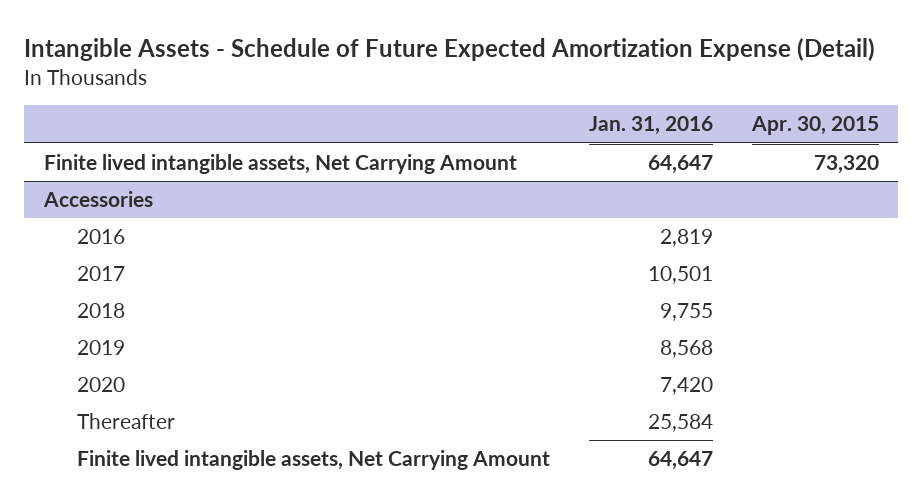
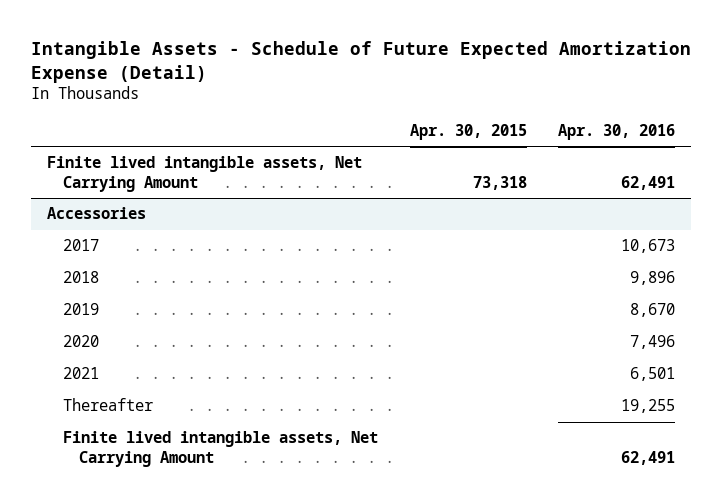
- | Jan. 31, 2016 | Apr. 30, 2015
+ | Apr. 30, 2015 | Apr. 30, 2016
- Finite lived intangible assets, Net Carrying Amount | 64,647 | 73,320
+ Finite lived intangible assets, Net Carrying Amount | 73,318 | 62,491
@ Accessories
- 2016 | 2,819 |
+ 2021 | | 6,501

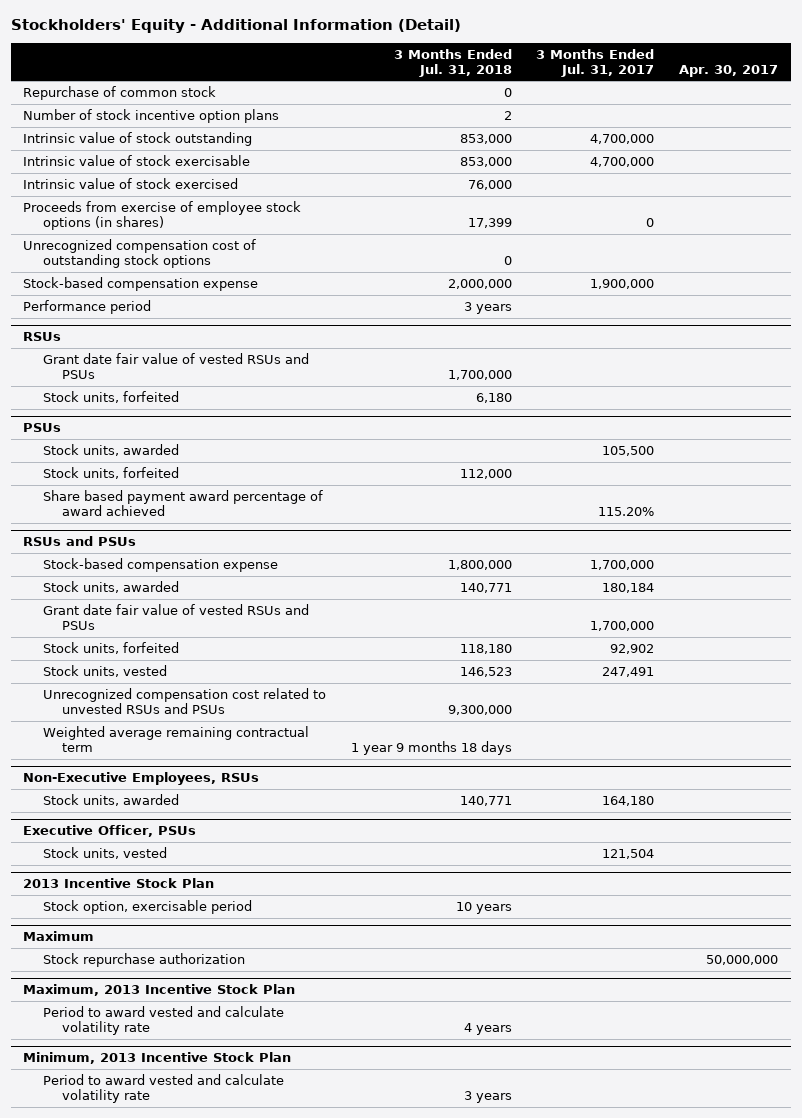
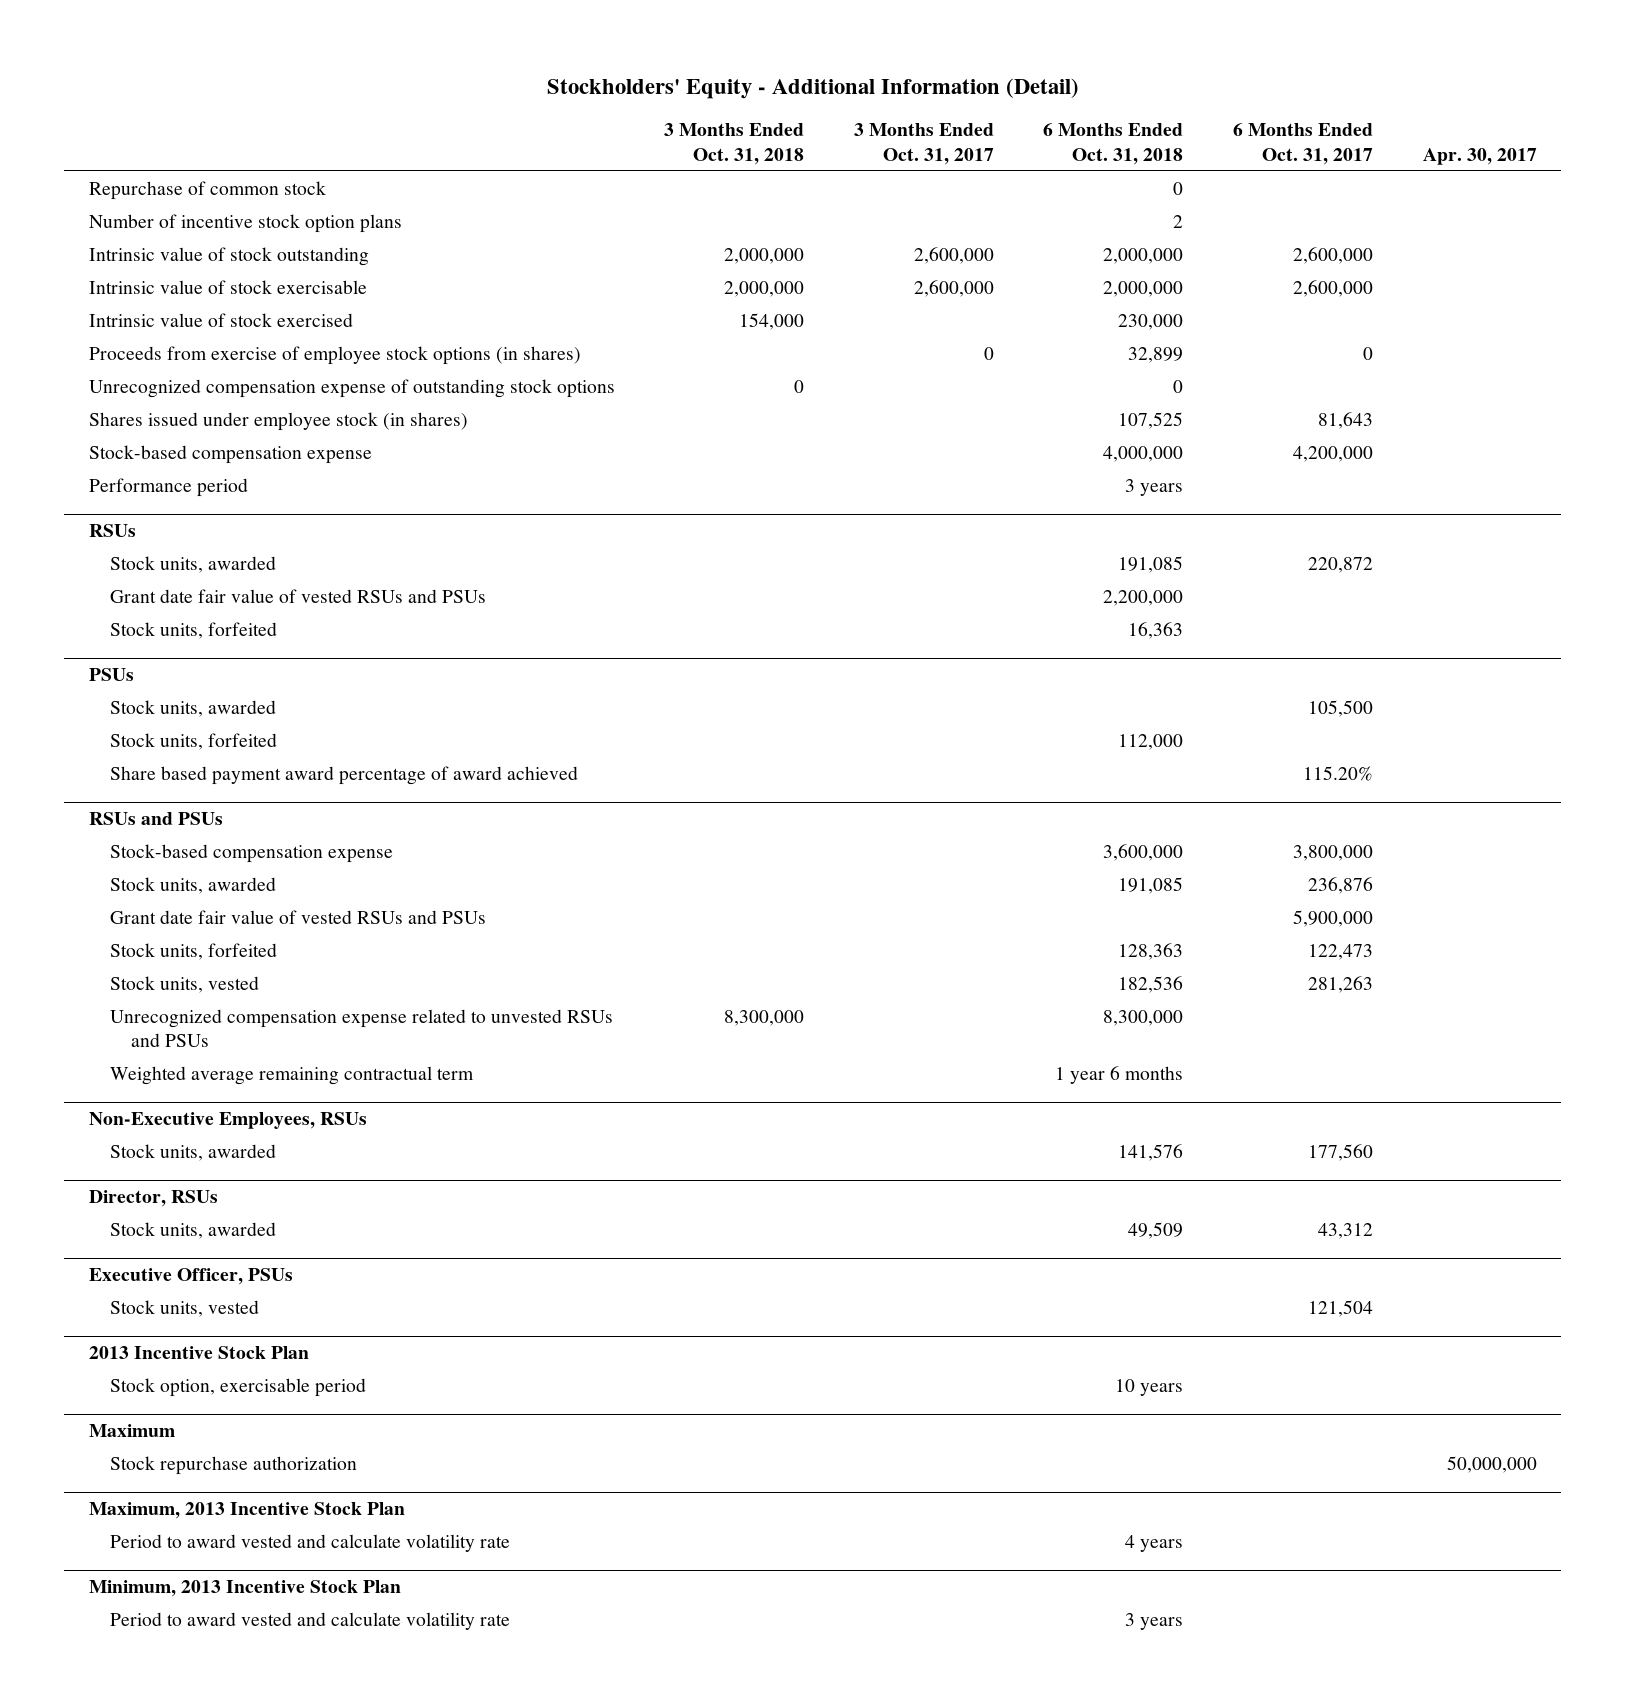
- | 3 Months Ended Jul. 31, 2018 | 3 Months Ended Jul. 31, 2017 | Apr. 30, 2017
+ | 3 Months Ended Oct. 31, 2018 | 3 Months Ended Oct. 31, 2017 | 6 Months Ended Oct. 31, 2018 | 6 Months Ended Oct. 31, 2017 | Apr. 30, 2017
- Number of stock incentive option plans | 2 | |
+ Number of incentive stock option plans | | | 2 | |
- Unrecognized compensation cost of outstanding stock options | 0 | |
+ Unrecognized compensation expense of outstanding stock options | 0 | | 0 | |
+ Shares issued under employee stock (in shares) | | | 107,525 | 81,643 |
@ RSUs
+ Stock units, awarded | | | 191,085 | 220,872 |
@ RSUs and PSUs
- Unrecognized compensation cost related to unvested RSUs and PSUs | 9,300,000 | |
+ Unrecognized compensation expense related to unvested RSUs and PSUs | 8,300,000 | | 8,300,000 | |
+ Director, RSUs
+ Stock units, awarded | | | 49,509 | 43,312 |

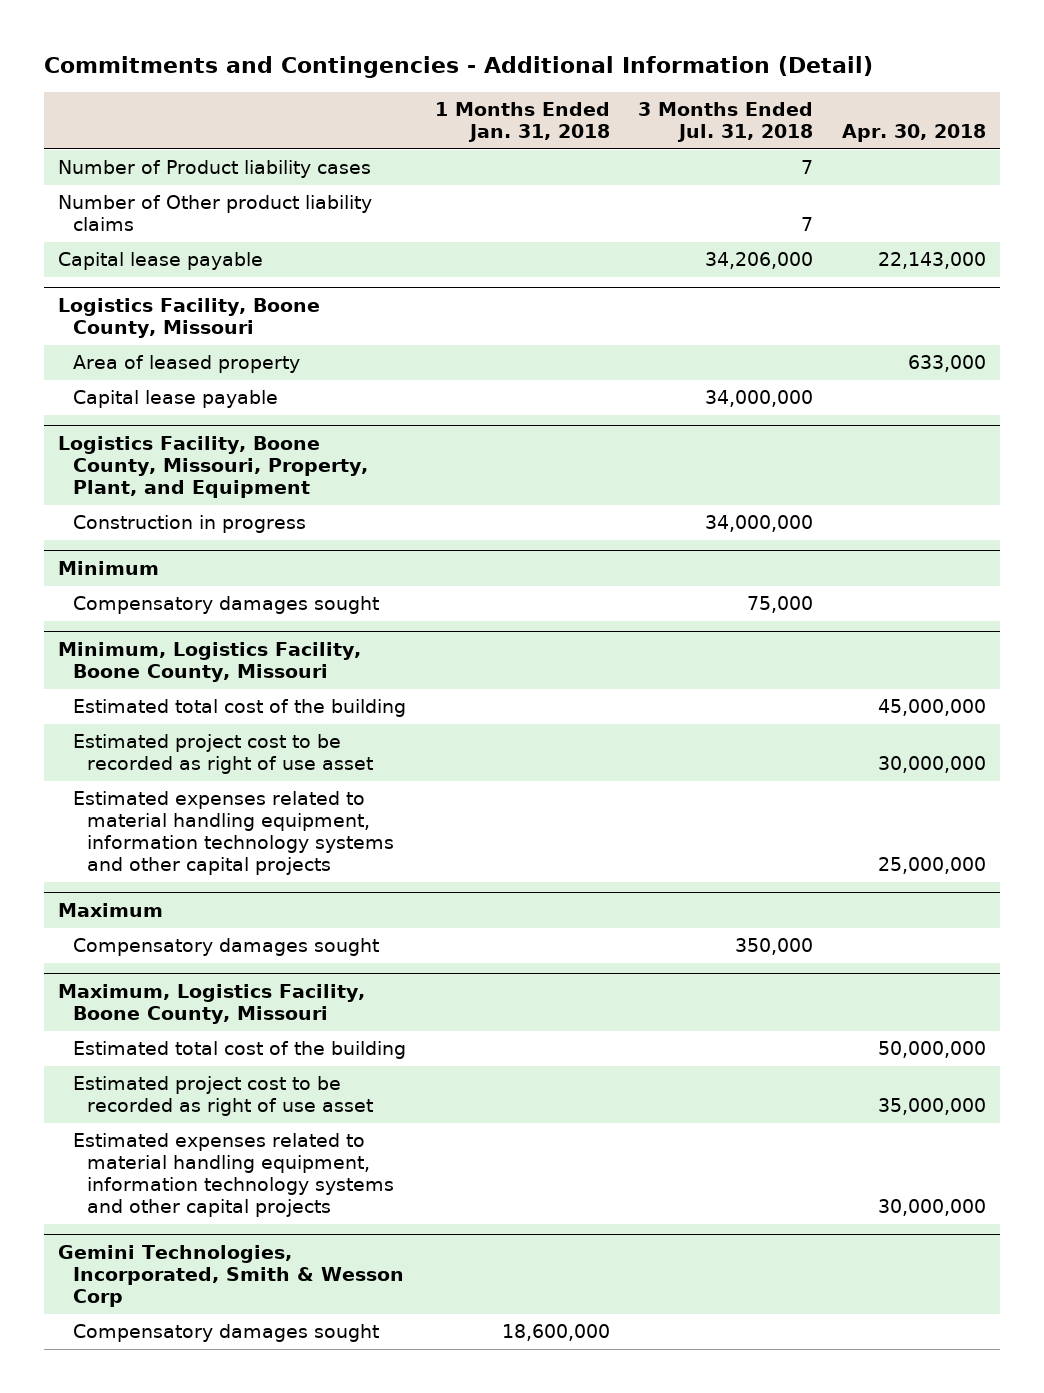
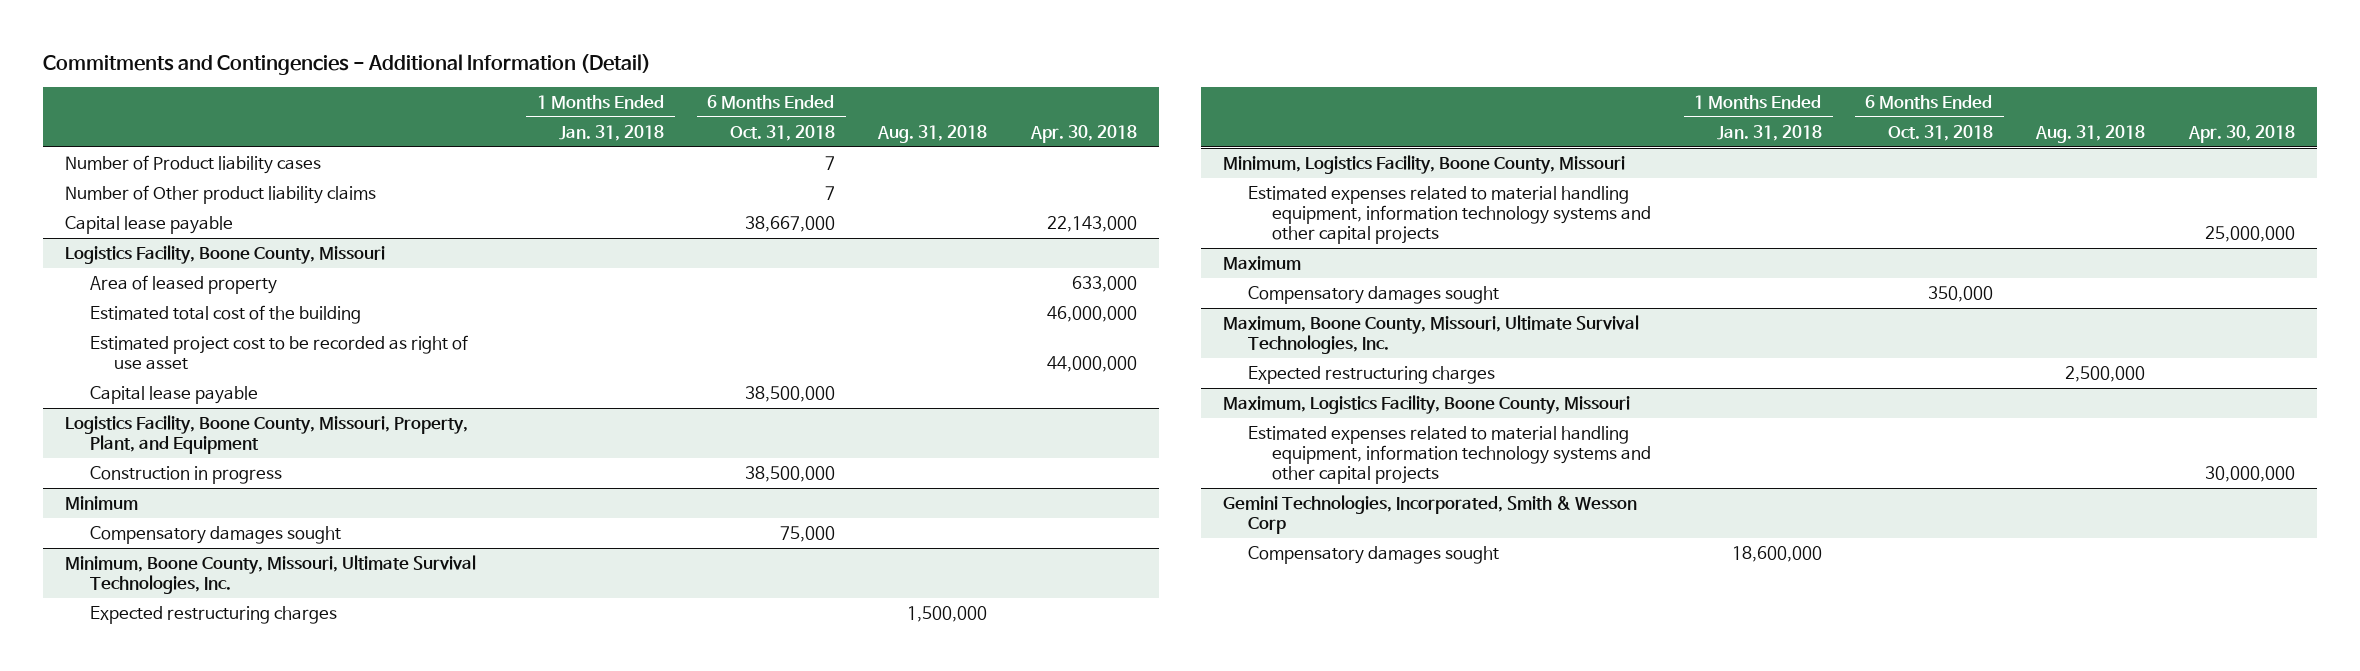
- | 1 Months Ended Jan. 31, 2018 | 3 Months Ended Jul. 31, 2018 | Apr. 30, 2018
+ | 1 Months Ended Jan. 31, 2018 | 6 Months Ended Oct. 31, 2018 | Aug. 31, 2018 | Apr. 30, 2018
@ Logistics Facility, Boone County, Missouri
+ Estimated total cost of the building | | | | 46,000,000
+ Estimated project cost to be recorded as right of use asset | | | | 44,000,000
+ Minimum, Boone County, Missouri, Ultimate Survival Technologies, Inc.
+ Expected restructuring charges | | | 1,500,000 |
@ Minimum, Logistics Facility, Boone County, Missouri
- Estimated total cost of the building | | | 45,000,000
- Estimated project cost to be recorded as right of use asset | | | 30,000,000
+ Maximum, Boone County, Missouri, Ultimate Survival Technologies, Inc.
+ Expected restructuring charges | | | 2,500,000 |
@ Maximum, Logistics Facility, Boone County, Missouri
- Estimated total cost of the building | | | 50,000,000
- Estimated project cost to be recorded as right of use asset | | | 35,000,000

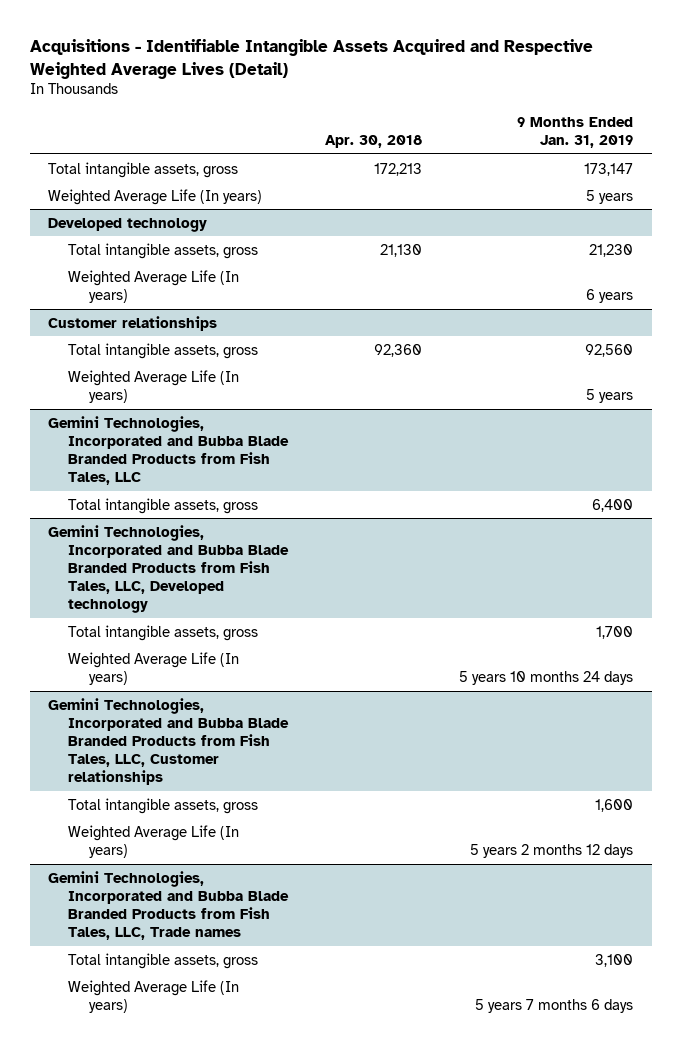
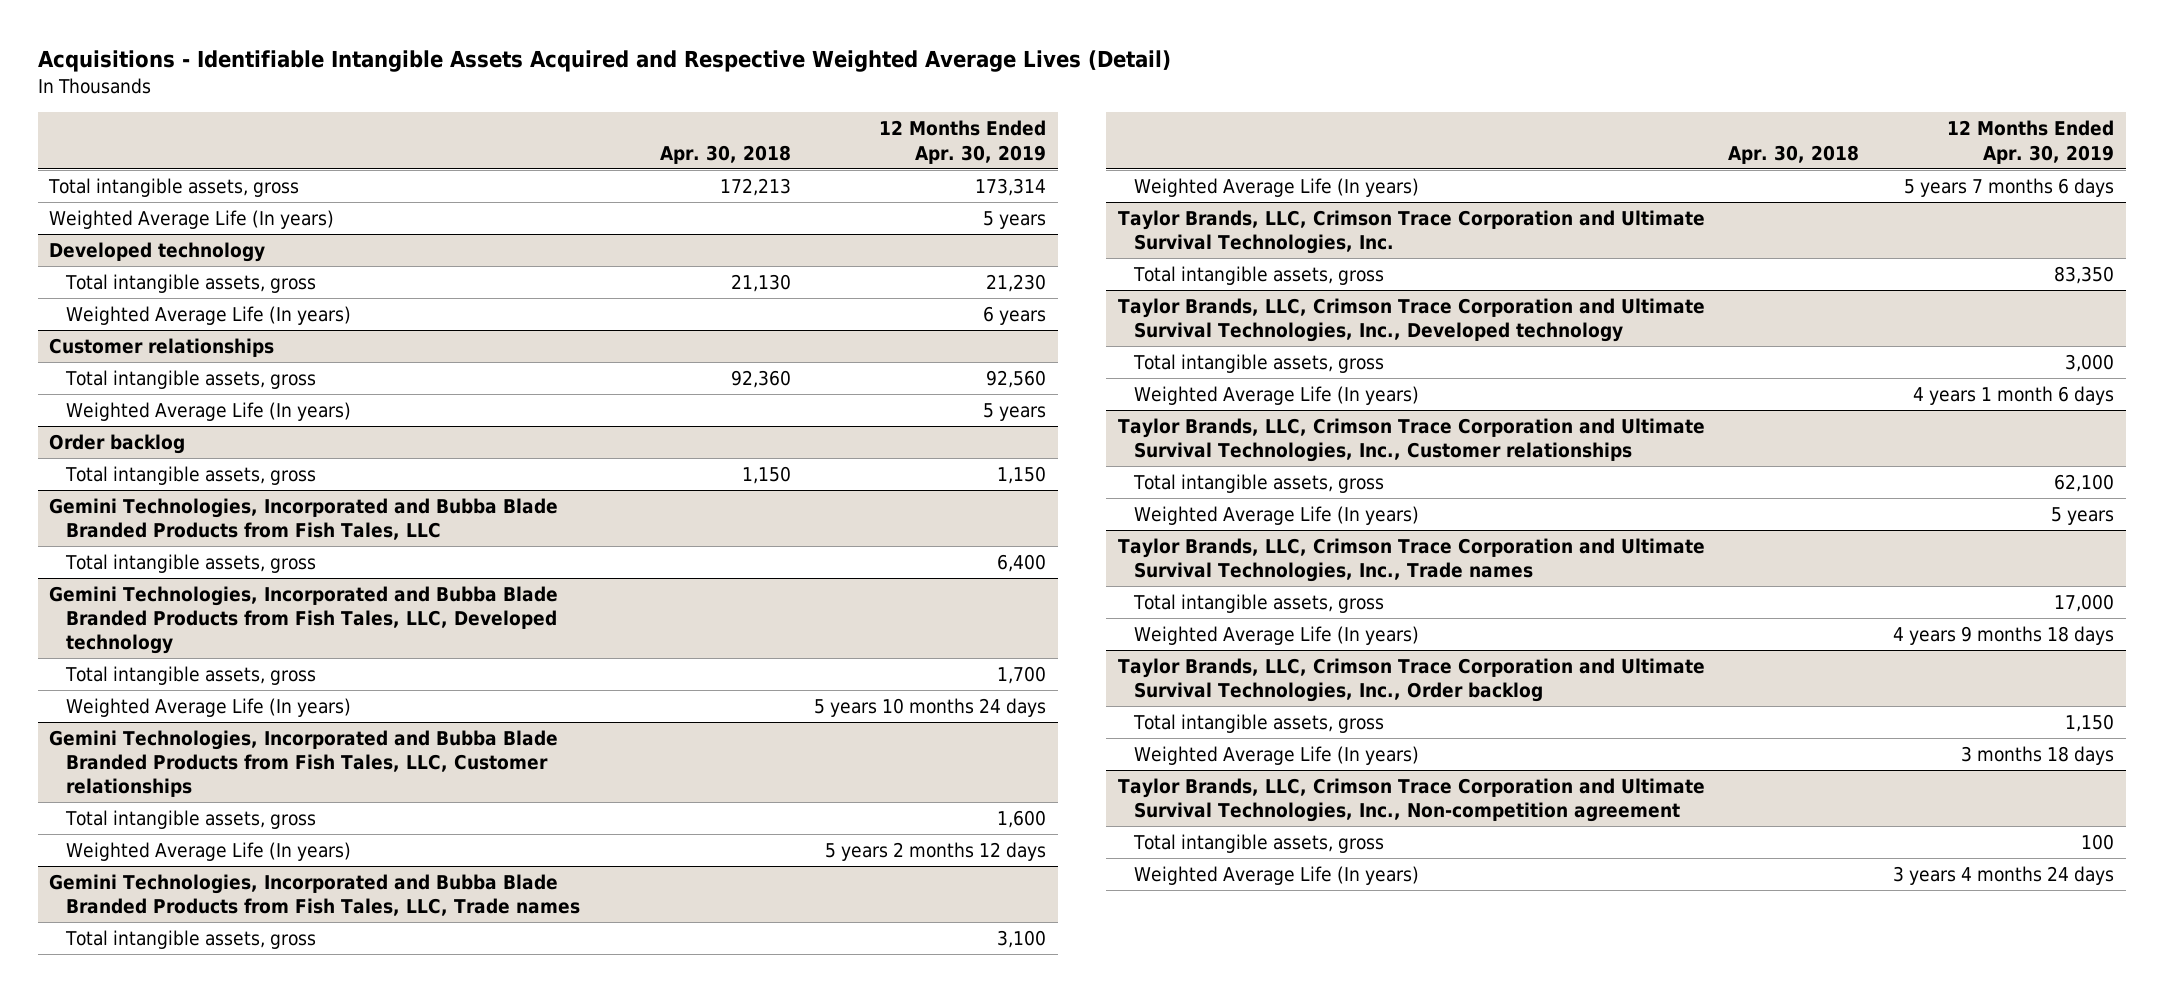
- | Apr. 30, 2018 | 9 Months Ended Jan. 31, 2019
+ | Apr. 30, 2018 | 12 Months Ended Apr. 30, 2019
+ Order backlog
+ Total intangible assets, gross | 1,150 | 1,150
+ Taylor Brands, LLC, Crimson Trace Corporation and Ultimate Survival Technologies, Inc.
+ Total intangible assets, gross | | 83,350
+ Taylor Brands, LLC, Crimson Trace Corporation and Ultimate Survival Technologies, Inc., Developed technology
+ Total intangible assets, gross | | 3,000
+ Weighted Average Life (In years) | | 4 years 1 month 6 days
+ Taylor Brands, LLC, Crimson Trace Corporation and Ultimate Survival Technologies, Inc., Customer relationships
+ Total intangible assets, gross | | 62,100
+ Weighted Average Life (In years) | | 5 years
+ Taylor Brands, LLC, Crimson Trace Corporation and Ultimate Survival Technologies, Inc., Trade names
+ Total intangible assets, gross | | 17,000
+ Weighted Average Life (In years) | | 4 years 9 months 18 days
+ Taylor Brands, LLC, Crimson Trace Corporation and Ultimate Survival Technologies, Inc., Order backlog
+ Total intangible assets, gross | | 1,150
+ Weighted Average Life (In years) | | 3 months 18 days
+ Taylor Brands, LLC, Crimson Trace Corporation and Ultimate Survival Technologies, Inc., Non-competition agreement
+ Total intangible assets, gross | | 100
+ Weighted Average Life (In years) | | 3 years 4 months 24 days

